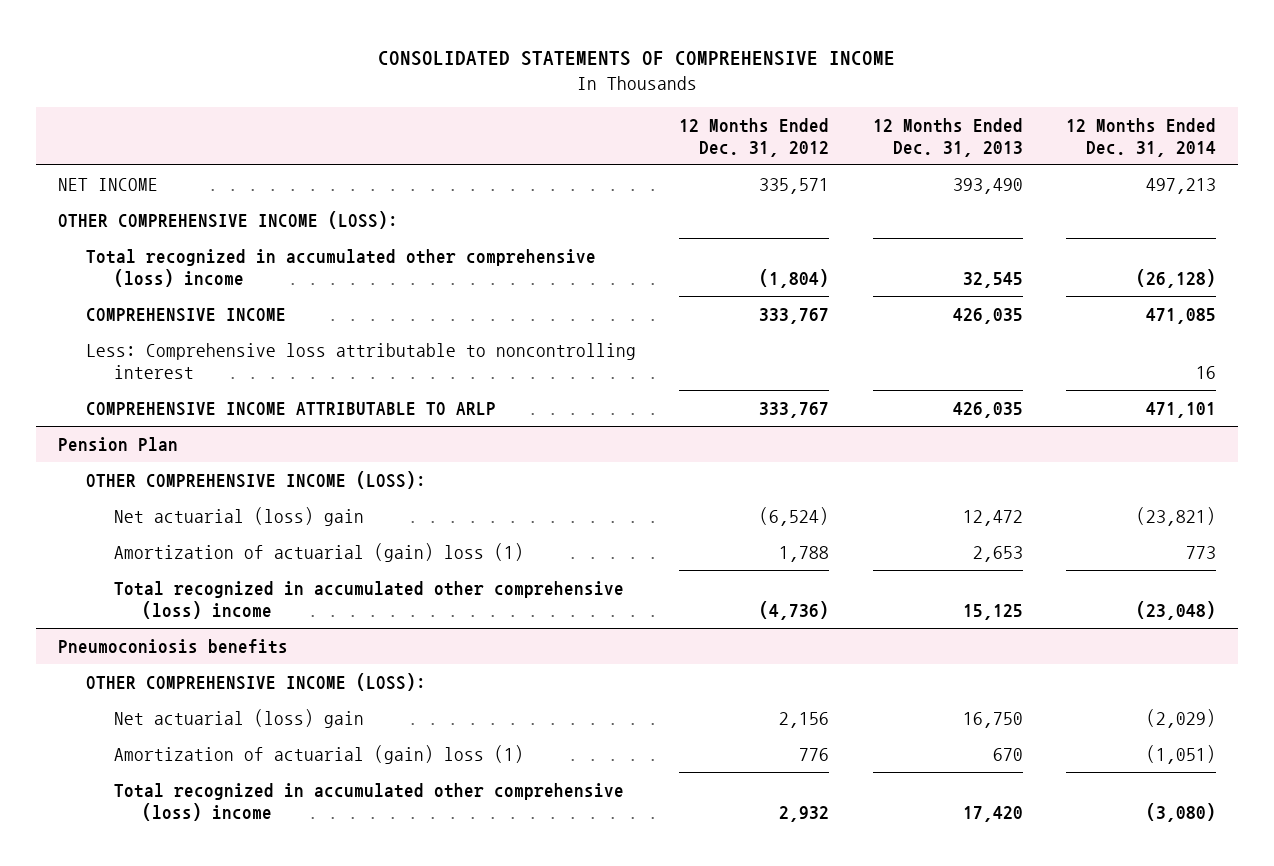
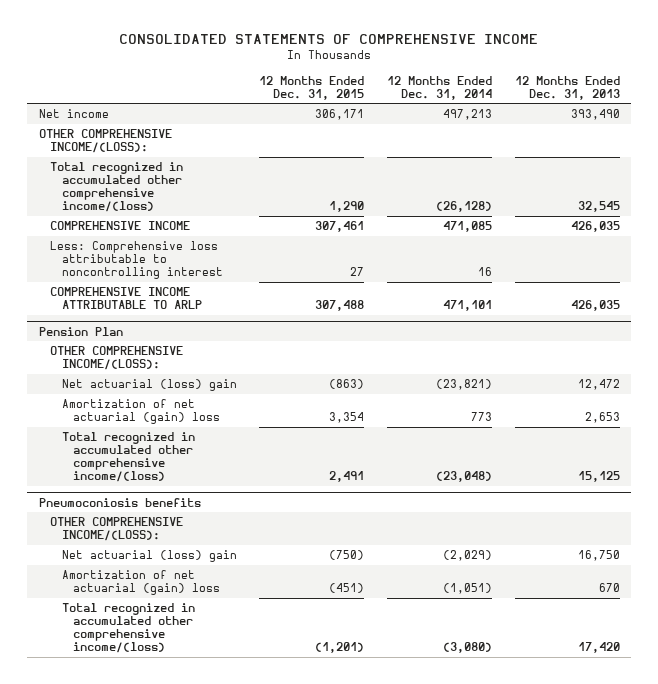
- | 12 Months Ended Dec. 31, 2012 | 12 Months Ended Dec. 31, 2013 | 12 Months Ended Dec. 31, 2014
+ | 12 Months Ended Dec. 31, 2015 | 12 Months Ended Dec. 31, 2014 | 12 Months Ended Dec. 31, 2013
- NET INCOME | 335,571 | 393,490 | 497,213
- OTHER COMPREHENSIVE INCOME (LOSS):
- Total recognized in accumulated other comprehensive (loss) income | (1,804) | 32,545 | (26,128)
+ Net income | 306,171 | 497,213 | 393,490
+ OTHER COMPREHENSIVE INCOME/(LOSS):
+ Total recognized in accumulated other comprehensive income/(loss) | 1,290 | (26,128) | 32,545
@ Pension Plan
- OTHER COMPREHENSIVE INCOME (LOSS):
+ OTHER COMPREHENSIVE INCOME/(LOSS):
- Amortization of actuarial (gain) loss (1) | 1,788 | 2,653 | 773
- Total recognized in accumulated other comprehensive (loss) income | (4,736) | 15,125 | (23,048)
+ Amortization of net actuarial (gain) loss | 3,354 | 773 | 2,653
+ Total recognized in accumulated other comprehensive income/(loss) | 2,491 | (23,048) | 15,125
@ Pneumoconiosis benefits
- OTHER COMPREHENSIVE INCOME (LOSS):
+ OTHER COMPREHENSIVE INCOME/(LOSS):
- Amortization of actuarial (gain) loss (1) | 776 | 670 | (1,051)
- Total recognized in accumulated other comprehensive (loss) income | 2,932 | 17,420 | (3,080)
+ Amortization of net actuarial (gain) loss | (451) | (1,051) | 670
+ Total recognized in accumulated other comprehensive income/(loss) | (1,201) | (3,080) | 17,420

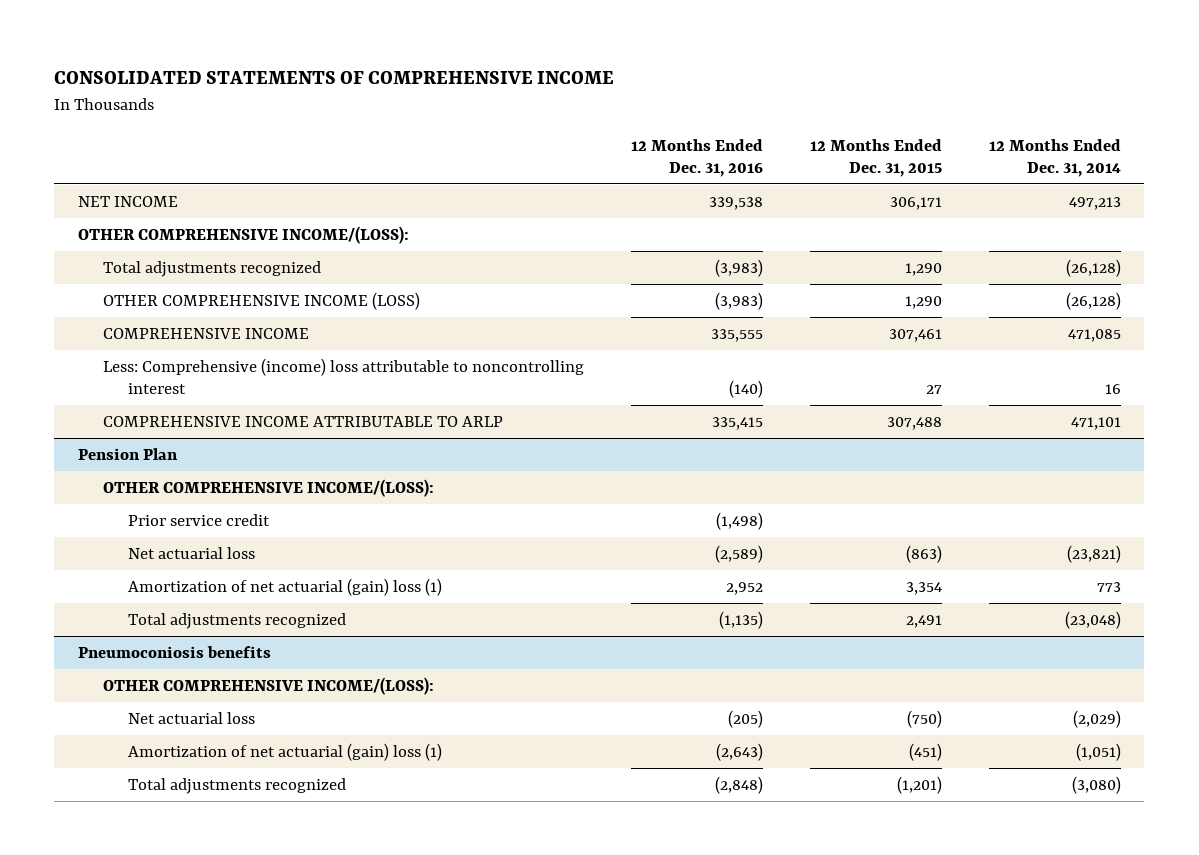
- | 12 Months Ended Dec. 31, 2015 | 12 Months Ended Dec. 31, 2014 | 12 Months Ended Dec. 31, 2013
+ | 12 Months Ended Dec. 31, 2016 | 12 Months Ended Dec. 31, 2015 | 12 Months Ended Dec. 31, 2014
- Net income | 306,171 | 497,213 | 393,490
+ NET INCOME | 339,538 | 306,171 | 497,213
- Total recognized in accumulated other comprehensive income/(loss) | 1,290 | (26,128) | 32,545
+ Total adjustments recognized | (3,983) | 1,290 | (26,128)
+ OTHER COMPREHENSIVE INCOME (LOSS) | (3,983) | 1,290 | (26,128)
- Less: Comprehensive loss attributable to noncontrolling interest | 27 | 16 |
+ Less: Comprehensive (income) loss attributable to noncontrolling interest | (140) | 27 | 16
@ Pension Plan
- Net actuarial (loss) gain | (863) | (23,821) | 12,472
- Amortization of net actuarial (gain) loss | 3,354 | 773 | 2,653
- Total recognized in accumulated other comprehensive income/(loss) | 2,491 | (23,048) | 15,125
+ Prior service credit | (1,498) | |
+ Net actuarial loss | (2,589) | (863) | (23,821)
+ Amortization of net actuarial (gain) loss (1) | 2,952 | 3,354 | 773
+ Total adjustments recognized | (1,135) | 2,491 | (23,048)
@ Pneumoconiosis benefits
- Net actuarial (loss) gain | (750) | (2,029) | 16,750
- Amortization of net actuarial (gain) loss | (451) | (1,051) | 670
- Total recognized in accumulated other comprehensive income/(loss) | (1,201) | (3,080) | 17,420
+ Net actuarial loss | (205) | (750) | (2,029)
+ Amortization of net actuarial (gain) loss (1) | (2,643) | (451) | (1,051)
+ Total adjustments recognized | (2,848) | (1,201) | (3,080)

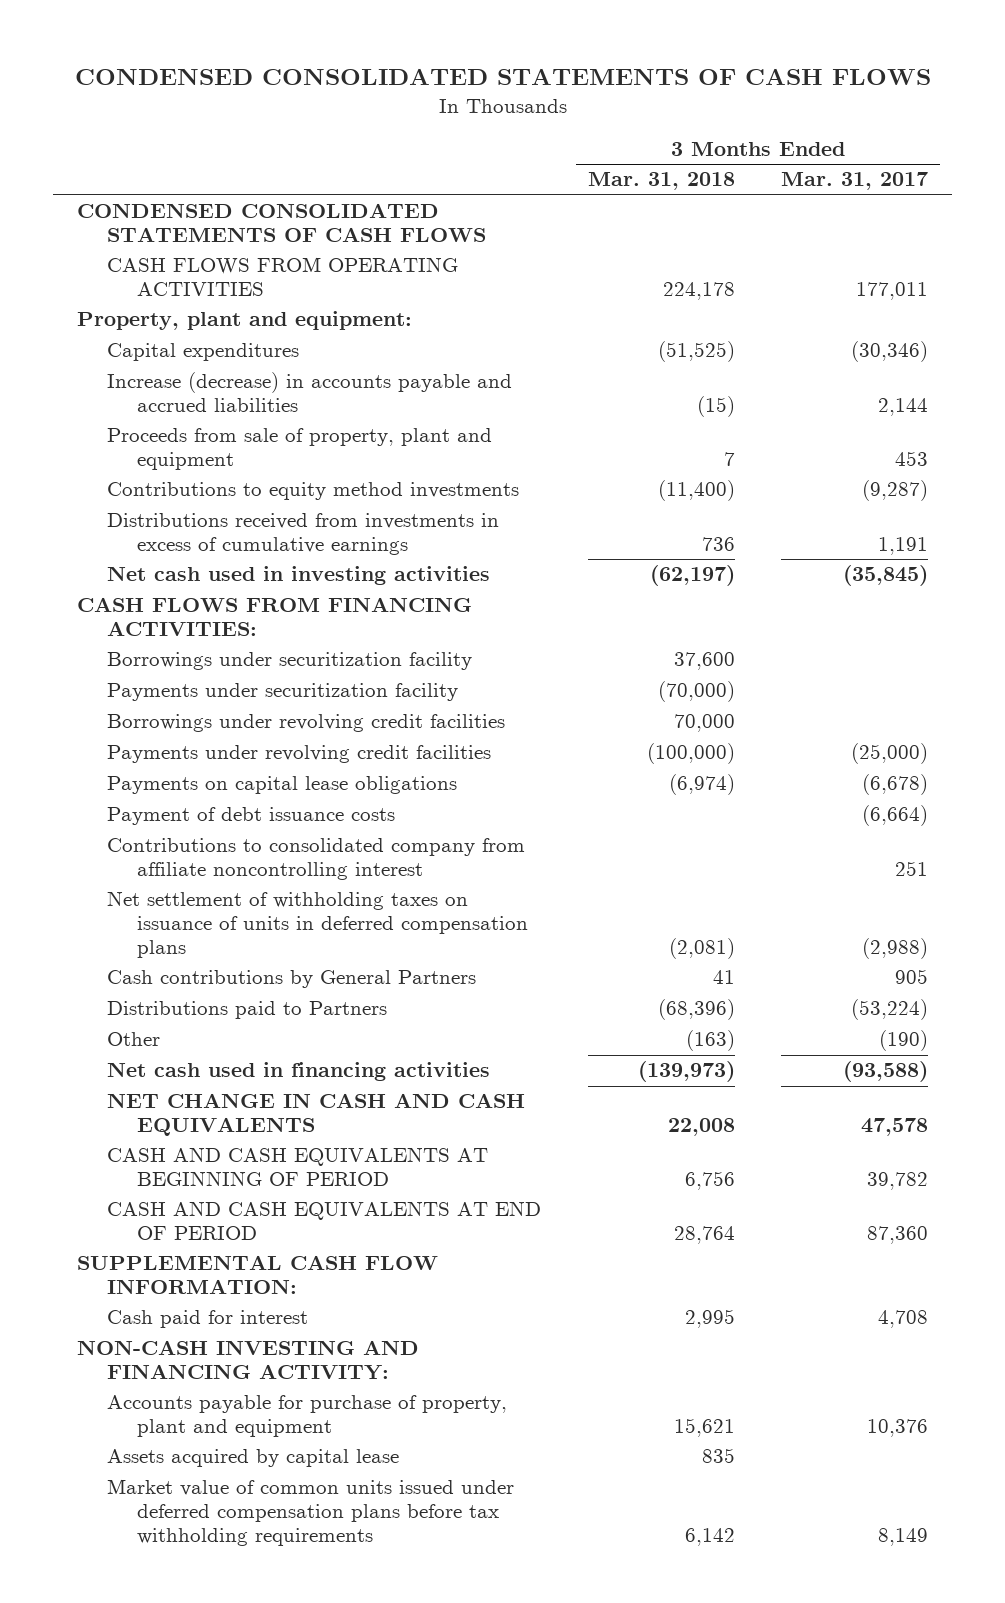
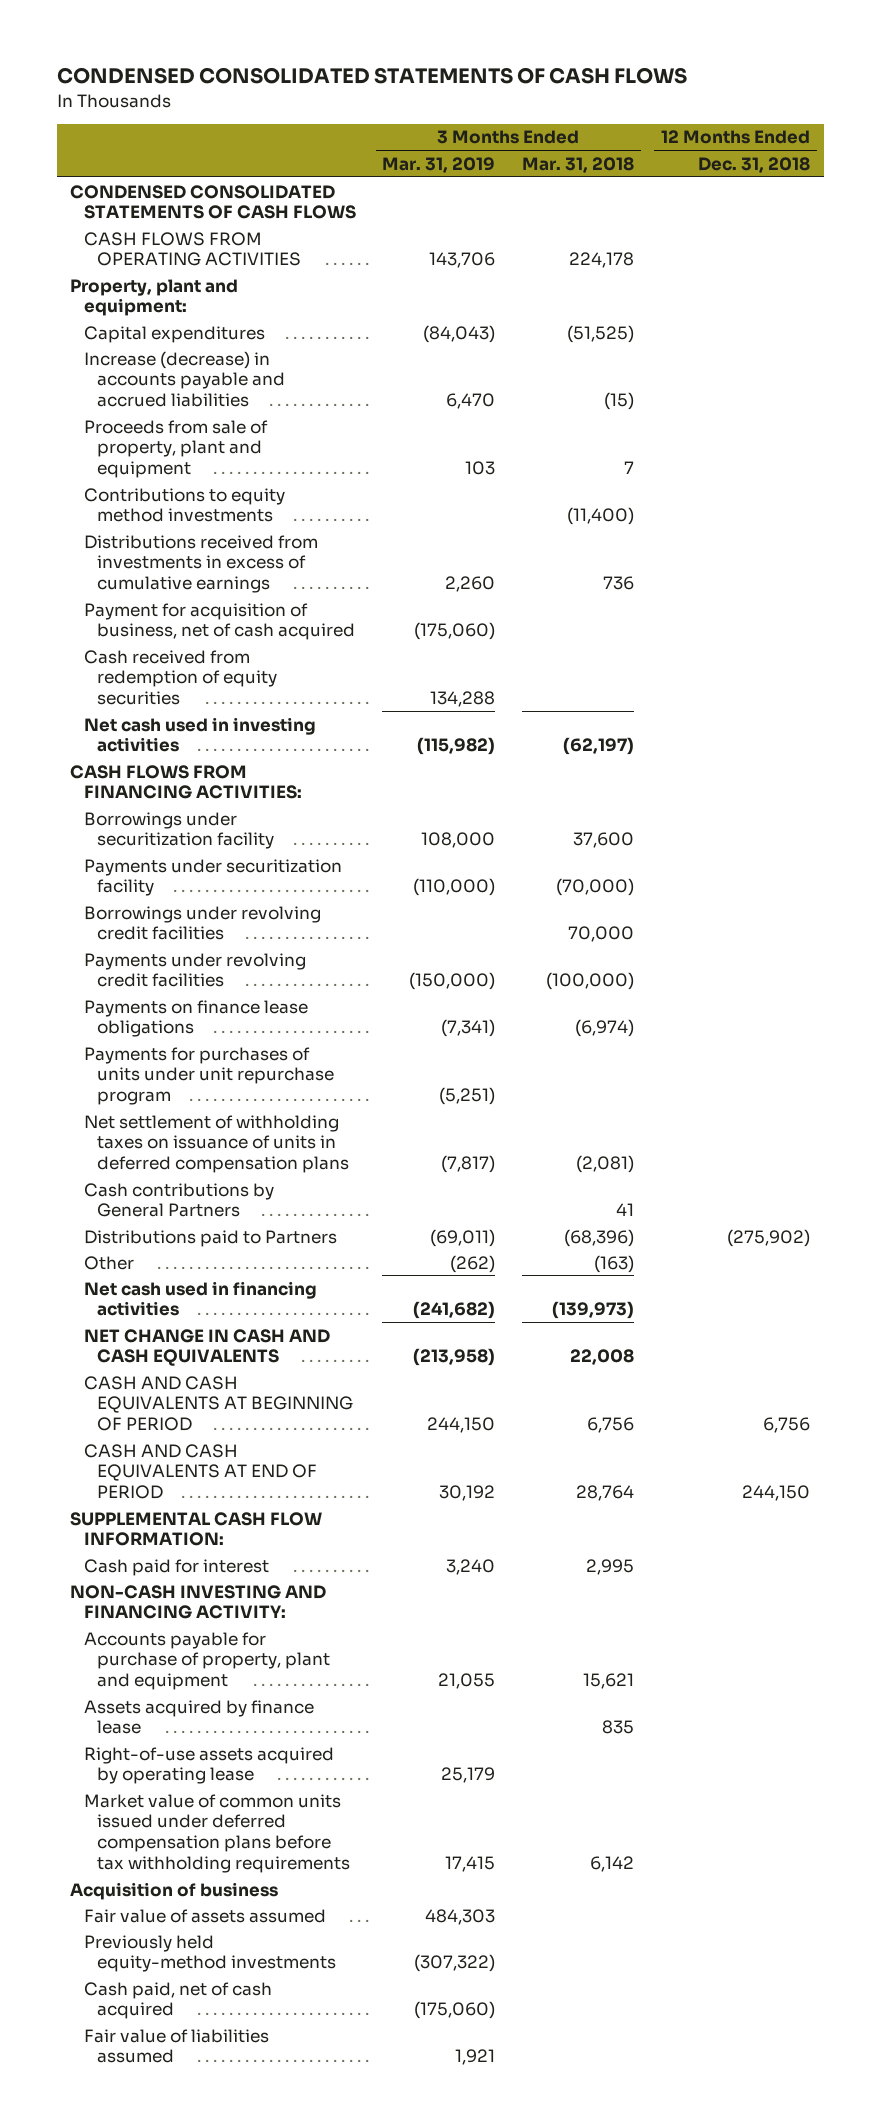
- | 3 Months Ended Mar. 31, 2018 | 3 Months Ended Mar. 31, 2017
+ | 3 Months Ended Mar. 31, 2019 | 3 Months Ended Mar. 31, 2018 | 12 Months Ended Dec. 31, 2018
+ Payment for acquisition of business, net of cash acquired | (175,060) | |
+ Cash received from redemption of equity securities | 134,288 | |
- Payments on capital lease obligations | (6,974) | (6,678)
- Payment of debt issuance costs | | (6,664)
- Contributions to consolidated company from affiliate noncontrolling interest | | 251
+ Payments on finance lease obligations | (7,341) | (6,974) |
+ Payments for purchases of units under unit repurchase program | (5,251) | |
- Assets acquired by capital lease | 835 |
+ Assets acquired by finance lease | | 835 |
+ Right-of-use assets acquired by operating lease | 25,179 | |
+ Acquisition of business
+ Fair value of assets assumed | 484,303 | |
+ Previously held equity-method investments | (307,322) | |
+ Cash paid, net of cash acquired | (175,060) | |
+ Fair value of liabilities assumed | 1,921 | |

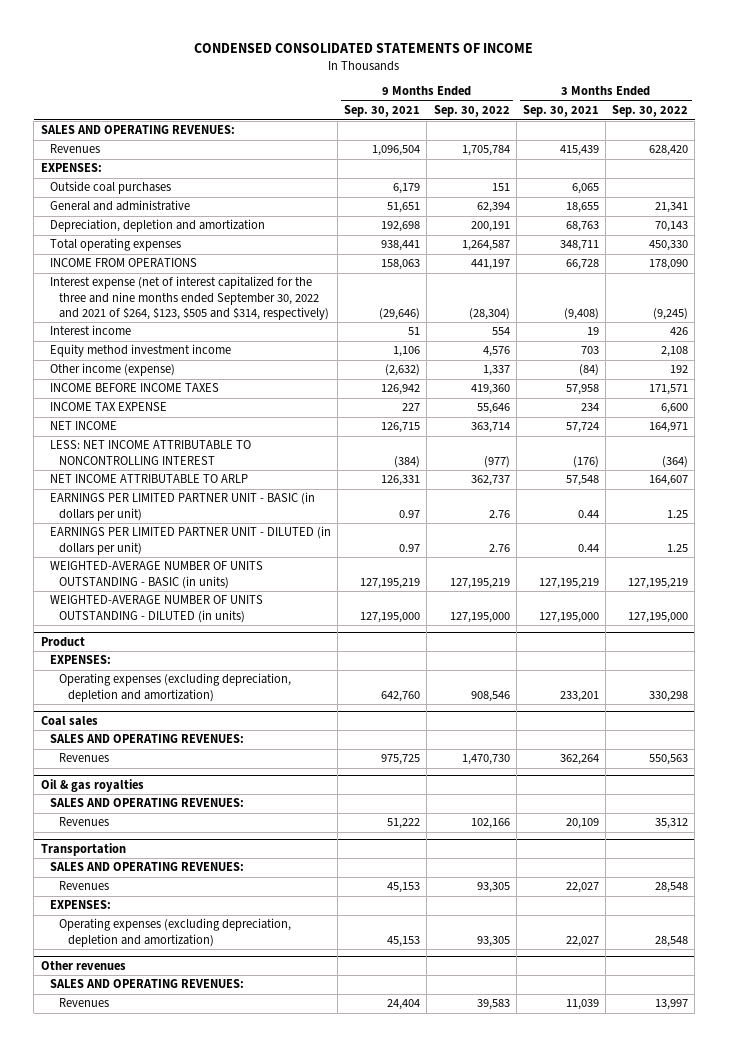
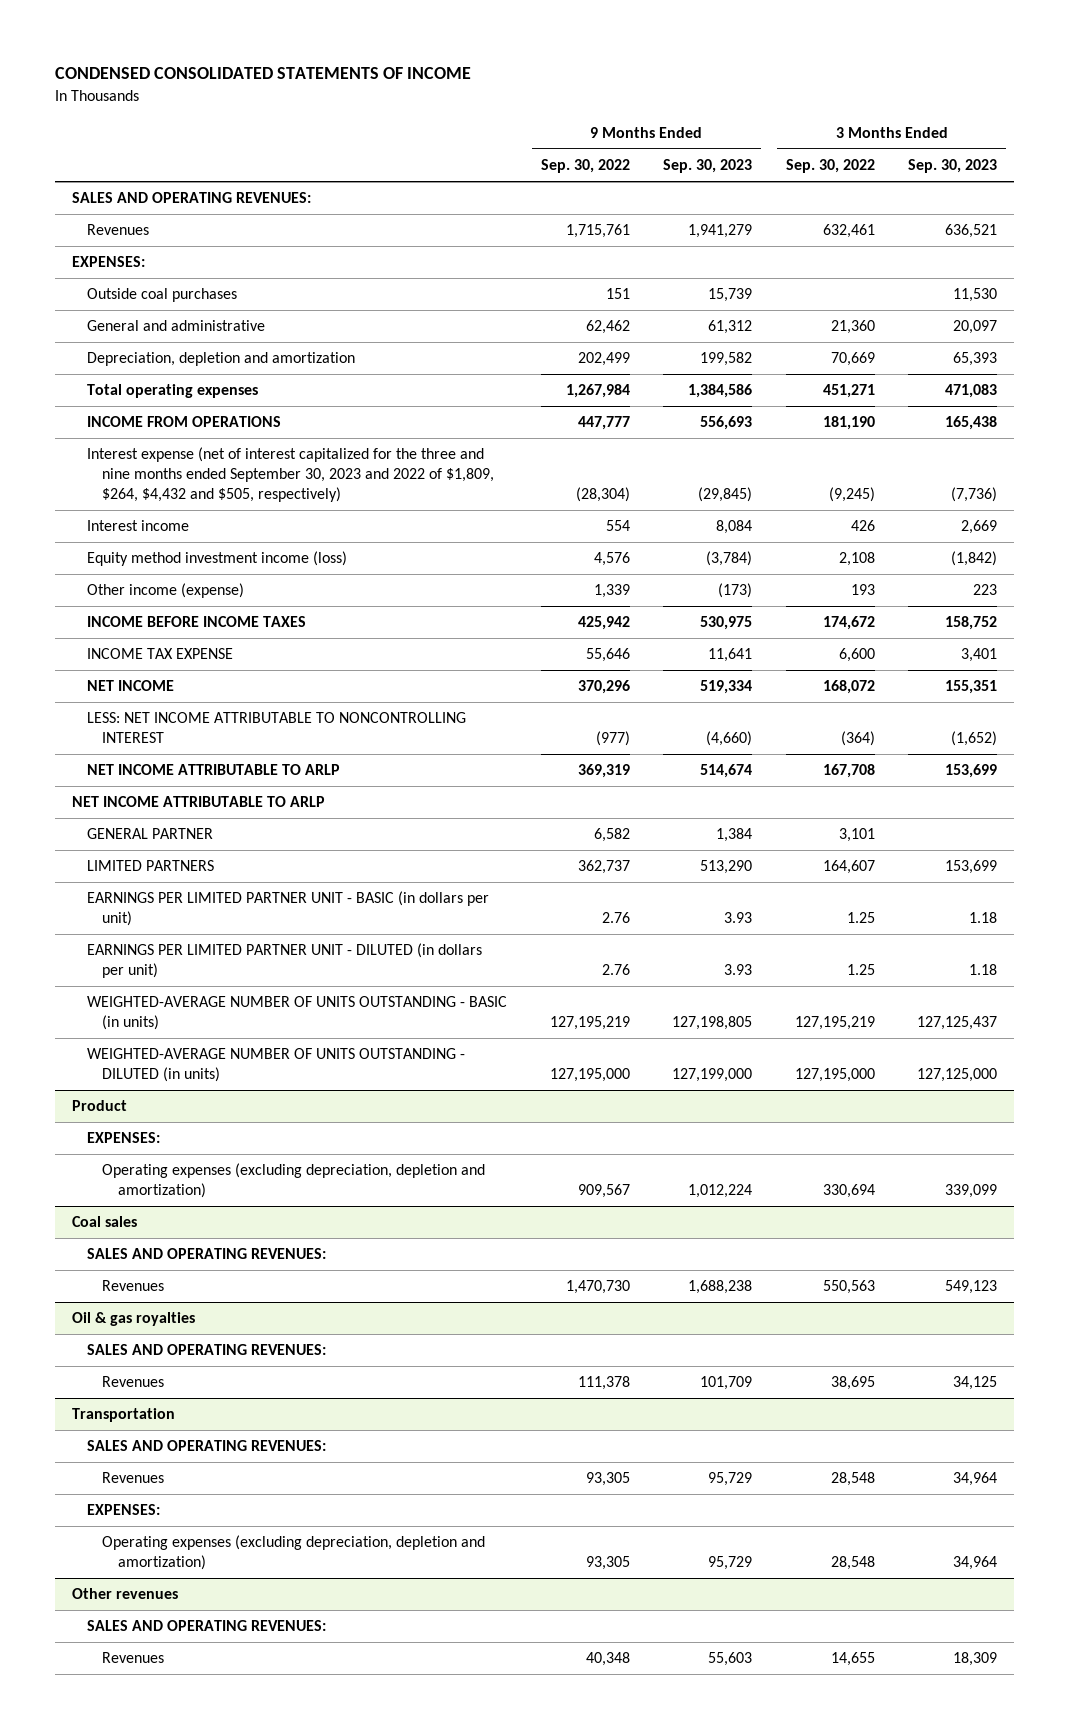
- | 9 Months Ended Sep. 30, 2021 | 9 Months Ended Sep. 30, 2022 | 3 Months Ended Sep. 30, 2021 | 3 Months Ended Sep. 30, 2022
+ | 9 Months Ended Sep. 30, 2022 | 9 Months Ended Sep. 30, 2023 | 3 Months Ended Sep. 30, 2022 | 3 Months Ended Sep. 30, 2023
- Revenues | 1,096,504 | 1,705,784 | 415,439 | 628,420
+ Revenues | 1,715,761 | 1,941,279 | 632,461 | 636,521
- General and administrative | 51,651 | 62,394 | 18,655 | 21,341
- Depreciation, depletion and amortization | 192,698 | 200,191 | 68,763 | 70,143
- Total operating expenses | 938,441 | 1,264,587 | 348,711 | 450,330
- INCOME FROM OPERATIONS | 158,063 | 441,197 | 66,728 | 178,090
- Interest expense (net of interest capitalized for the three and nine months ended September 30, 2022 and 2021 of $264, $123, $505 and $314, respectively) | (29,646) | (28,304) | (9,408) | (9,245)
+ General and administrative | 62,462 | 61,312 | 21,360 | 20,097
+ Depreciation, depletion and amortization | 202,499 | 199,582 | 70,669 | 65,393
+ Total operating expenses | 1,267,984 | 1,384,586 | 451,271 | 471,083
+ INCOME FROM OPERATIONS | 447,777 | 556,693 | 181,190 | 165,438
+ Interest expense (net of interest capitalized for the three and nine months ended September 30, 2023 and 2022 of $1,809, $264, $4,432 and $505, respectively) | (28,304) | (29,845) | (9,245) | (7,736)
- Equity method investment income | 1,106 | 4,576 | 703 | 2,108
- Other income (expense) | (2,632) | 1,337 | (84) | 192
- INCOME BEFORE INCOME TAXES | 126,942 | 419,360 | 57,958 | 171,571
+ Equity method investment income (loss) | 4,576 | (3,784) | 2,108 | (1,842)
+ Other income (expense) | 1,339 | (173) | 193 | 223
+ INCOME BEFORE INCOME TAXES | 425,942 | 530,975 | 174,672 | 158,752
- NET INCOME | 126,715 | 363,714 | 57,724 | 164,971
+ NET INCOME | 370,296 | 519,334 | 168,072 | 155,351
- NET INCOME ATTRIBUTABLE TO ARLP | 126,331 | 362,737 | 57,548 | 164,607
+ NET INCOME ATTRIBUTABLE TO ARLP | 369,319 | 514,674 | 167,708 | 153,699
+ NET INCOME ATTRIBUTABLE TO ARLP
+ GENERAL PARTNER | 6,582 | 1,384 | 3,101 |
+ LIMITED PARTNERS | 362,737 | 513,290 | 164,607 | 153,699
@ Product
- Operating expenses (excluding depreciation, depletion and amortization) | 642,760 | 908,546 | 233,201 | 330,298
+ Operating expenses (excluding depreciation, depletion and amortization) | 909,567 | 1,012,224 | 330,694 | 339,099
@ Oil & gas royalties
- Revenues | 51,222 | 102,166 | 20,109 | 35,312
+ Revenues | 111,378 | 101,709 | 38,695 | 34,125
@ Other revenues
- Revenues | 24,404 | 39,583 | 11,039 | 13,997
+ Revenues | 40,348 | 55,603 | 14,655 | 18,309

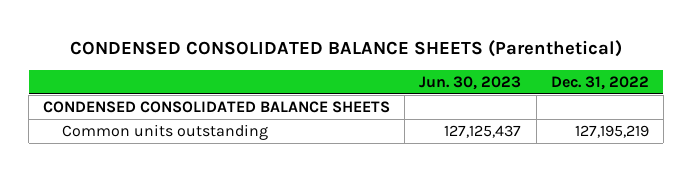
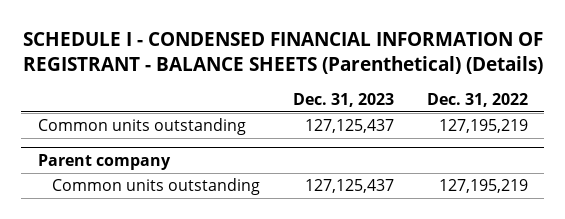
- CONDENSED CONSOLIDATED BALANCE SHEETS (Parenthetical)
+ SCHEDULE I - CONDENSED FINANCIAL INFORMATION OF REGISTRANT - BALANCE SHEETS (Parenthetical) (Details)
- | Jun. 30, 2023 | Dec. 31, 2022
+ | Dec. 31, 2023 | Dec. 31, 2022
- CONDENSED CONSOLIDATED BALANCE SHEETS
+ Parent company
+ Common units outstanding | 127,125,437 | 127,195,219

